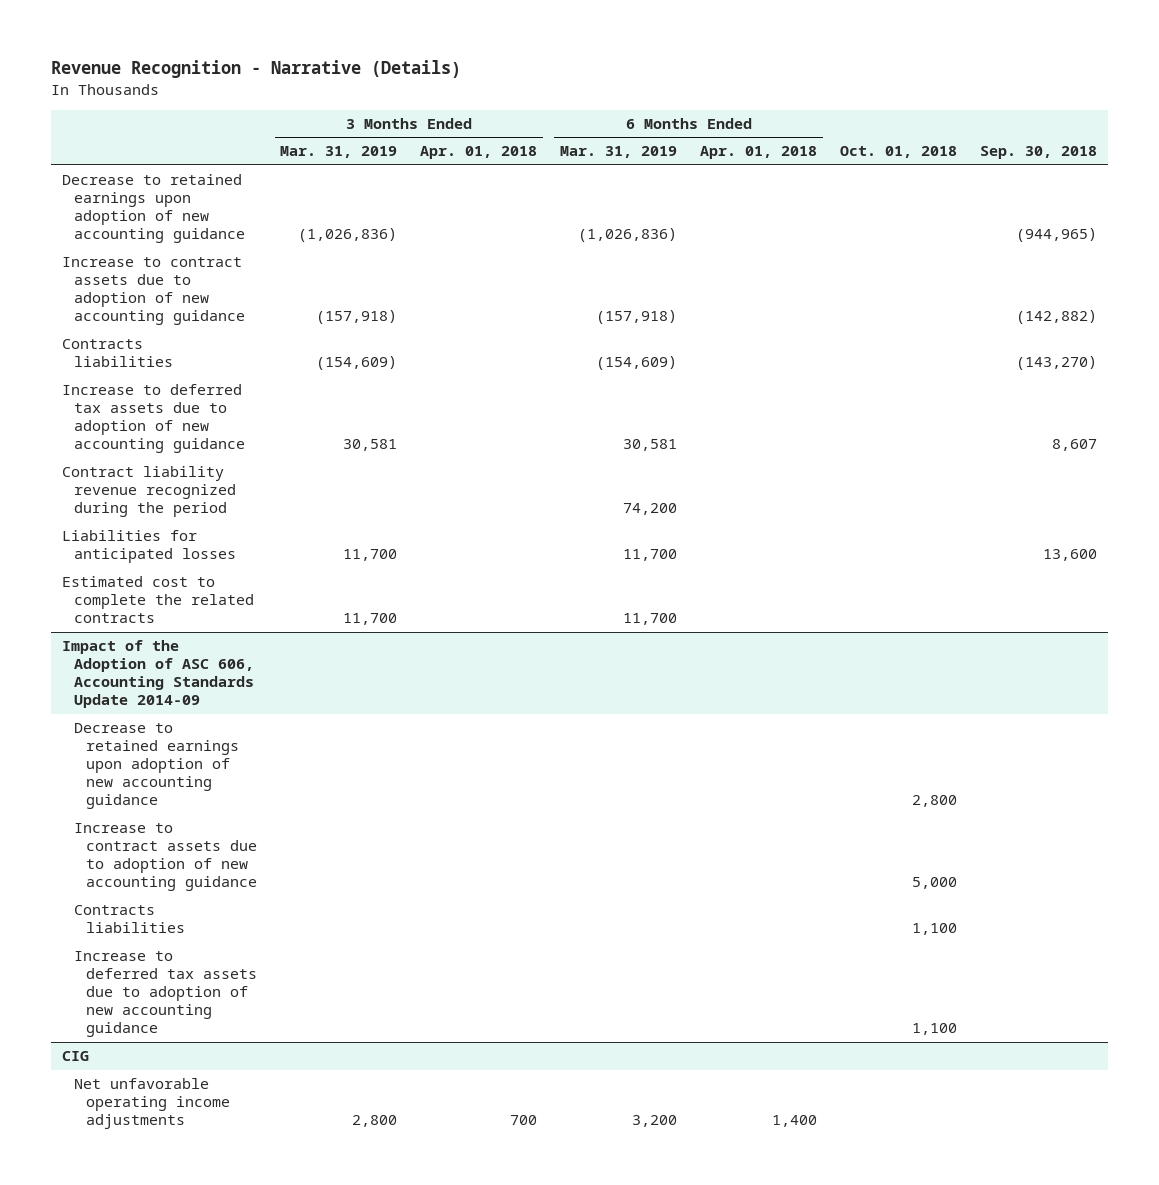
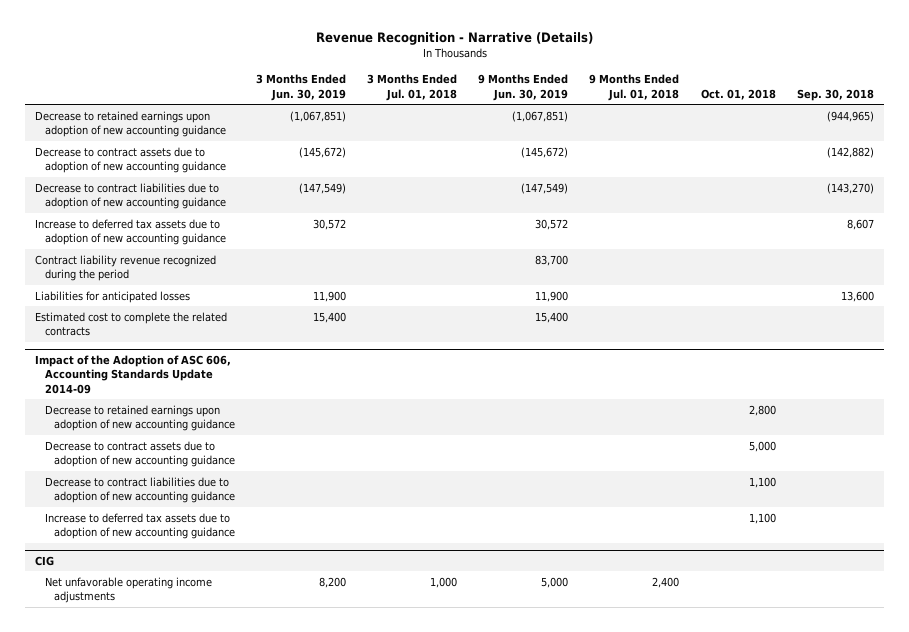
- | 3 Months Ended Mar. 31, 2019 | 3 Months Ended Apr. 01, 2018 | 6 Months Ended Mar. 31, 2019 | 6 Months Ended Apr. 01, 2018 | Oct. 01, 2018 | Sep. 30, 2018
+ | 3 Months Ended Jun. 30, 2019 | 3 Months Ended Jul. 01, 2018 | 9 Months Ended Jun. 30, 2019 | 9 Months Ended Jul. 01, 2018 | Oct. 01, 2018 | Sep. 30, 2018
- Increase to contract assets due to adoption of new accounting guidance | (157,918) | | (157,918) | | | (142,882)
- Contracts liabilities | (154,609) | | (154,609) | | | (143,270)
+ Decrease to contract assets due to adoption of new accounting guidance | (145,672) | | (145,672) | | | (142,882)
+ Decrease to contract liabilities due to adoption of new accounting guidance | (147,549) | | (147,549) | | | (143,270)
@ Impact of the Adoption of ASC 606, Accounting Standards Update 2014-09
- Increase to contract assets due to adoption of new accounting guidance | | | | | 5,000 |
- Contracts liabilities | | | | | 1,100 |
+ Decrease to contract assets due to adoption of new accounting guidance | | | | | 5,000 |
+ Decrease to contract liabilities due to adoption of new accounting guidance | | | | | 1,100 |

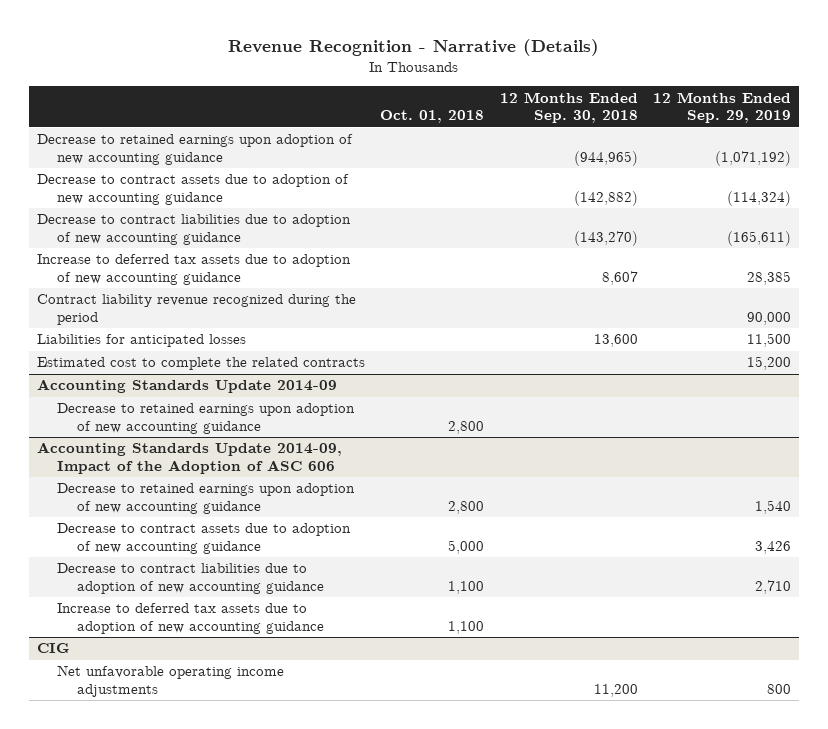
- | 3 Months Ended Jun. 30, 2019 | 3 Months Ended Jul. 01, 2018 | 9 Months Ended Jun. 30, 2019 | 9 Months Ended Jul. 01, 2018 | Oct. 01, 2018 | Sep. 30, 2018
+ | Oct. 01, 2018 | 12 Months Ended Sep. 30, 2018 | 12 Months Ended Sep. 29, 2019
- Impact of the Adoption of ASC 606, Accounting Standards Update 2014-09
+ Accounting Standards Update 2014-09
+ Decrease to retained earnings upon adoption of new accounting guidance | 2,800 | |
+ Accounting Standards Update 2014-09, Impact of the Adoption of ASC 606

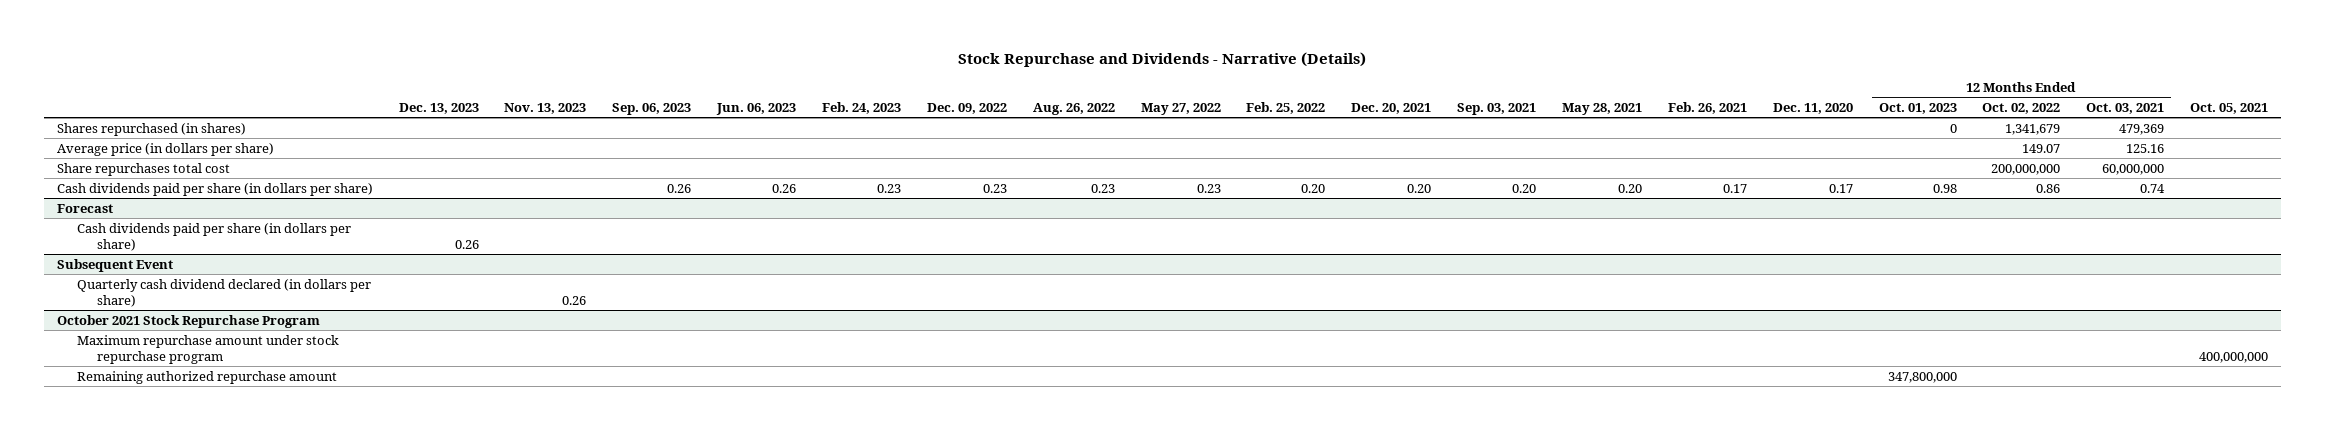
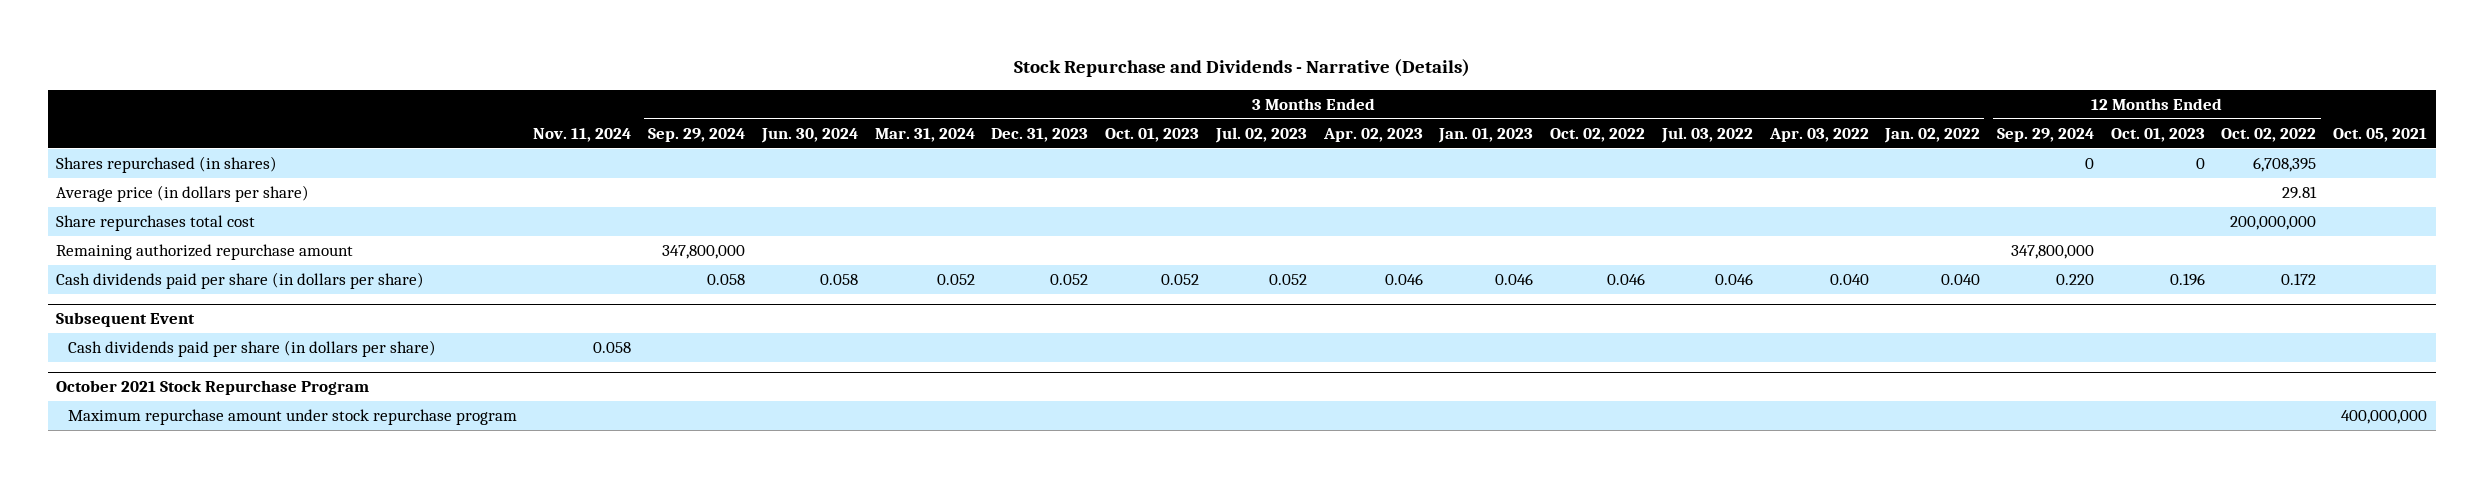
- | Dec. 13, 2023 | Nov. 13, 2023 | Sep. 06, 2023 | Jun. 06, 2023 | Feb. 24, 2023 | Dec. 09, 2022 | Aug. 26, 2022 | May 27, 2022 | Feb. 25, 2022 | Dec. 20, 2021 | Sep. 03, 2021 | May 28, 2021 | Feb. 26, 2021 | Dec. 11, 2020 | 12 Months Ended Oct. 01, 2023 | 12 Months Ended Oct. 02, 2022 | 12 Months Ended Oct. 03, 2021 | Oct. 05, 2021
+ | Nov. 11, 2024 | 3 Months Ended Sep. 29, 2024 | 3 Months Ended Jun. 30, 2024 | 3 Months Ended Mar. 31, 2024 | 3 Months Ended Dec. 31, 2023 | 3 Months Ended Oct. 01, 2023 | 3 Months Ended Jul. 02, 2023 | 3 Months Ended Apr. 02, 2023 | 3 Months Ended Jan. 01, 2023 | 3 Months Ended Oct. 02, 2022 | 3 Months Ended Jul. 03, 2022 | 3 Months Ended Apr. 03, 2022 | 3 Months Ended Jan. 02, 2022 | 12 Months Ended Sep. 29, 2024 | 12 Months Ended Oct. 01, 2023 | 12 Months Ended Oct. 02, 2022 | Oct. 05, 2021
- Shares repurchased (in shares) | | | | | | | | | | | | | | | 0 | 1,341,679 | 479,369 |
- Average price (in dollars per share) | | | | | | | | | | | | | | | | 149.07 | 125.16 |
+ Shares repurchased (in shares) | | | | | | | | | | | | | | 0 | 0 | 6,708,395 |
+ Average price (in dollars per share) | | | | | | | | | | | | | | | | 29.81 |
- Cash dividends paid per share (in dollars per share) | | | 0.26 | 0.26 | 0.23 | 0.23 | 0.23 | 0.23 | 0.20 | 0.20 | 0.20 | 0.20 | 0.17 | 0.17 | 0.98 | 0.86 | 0.74 |
- Forecast
- Cash dividends paid per share (in dollars per share) | 0.26 | | | | | | | | | | | | | | | | |
+ Remaining authorized repurchase amount | | 347,800,000 | | | | | | | | | | | | 347,800,000 | | |
+ Cash dividends paid per share (in dollars per share) | | 0.058 | 0.058 | 0.052 | 0.052 | 0.052 | 0.052 | 0.046 | 0.046 | 0.046 | 0.046 | 0.040 | 0.040 | 0.220 | 0.196 | 0.172 |
@ Subsequent Event
- Quarterly cash dividend declared (in dollars per share) | | 0.26 | | | | | | | | | | | | | | | |
+ Cash dividends paid per share (in dollars per share) | 0.058 | | | | | | | | | | | | | | | |
@ October 2021 Stock Repurchase Program
- Remaining authorized repurchase amount | | | | | | | | | | | | | | | 347,800,000 | | |

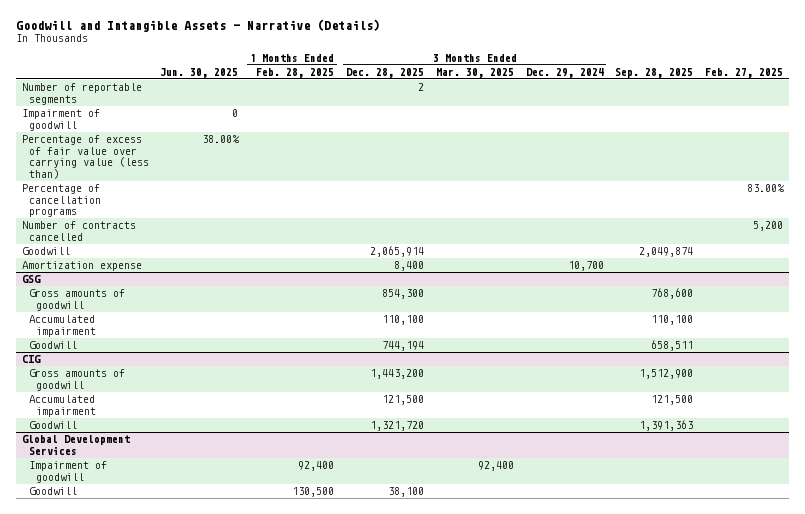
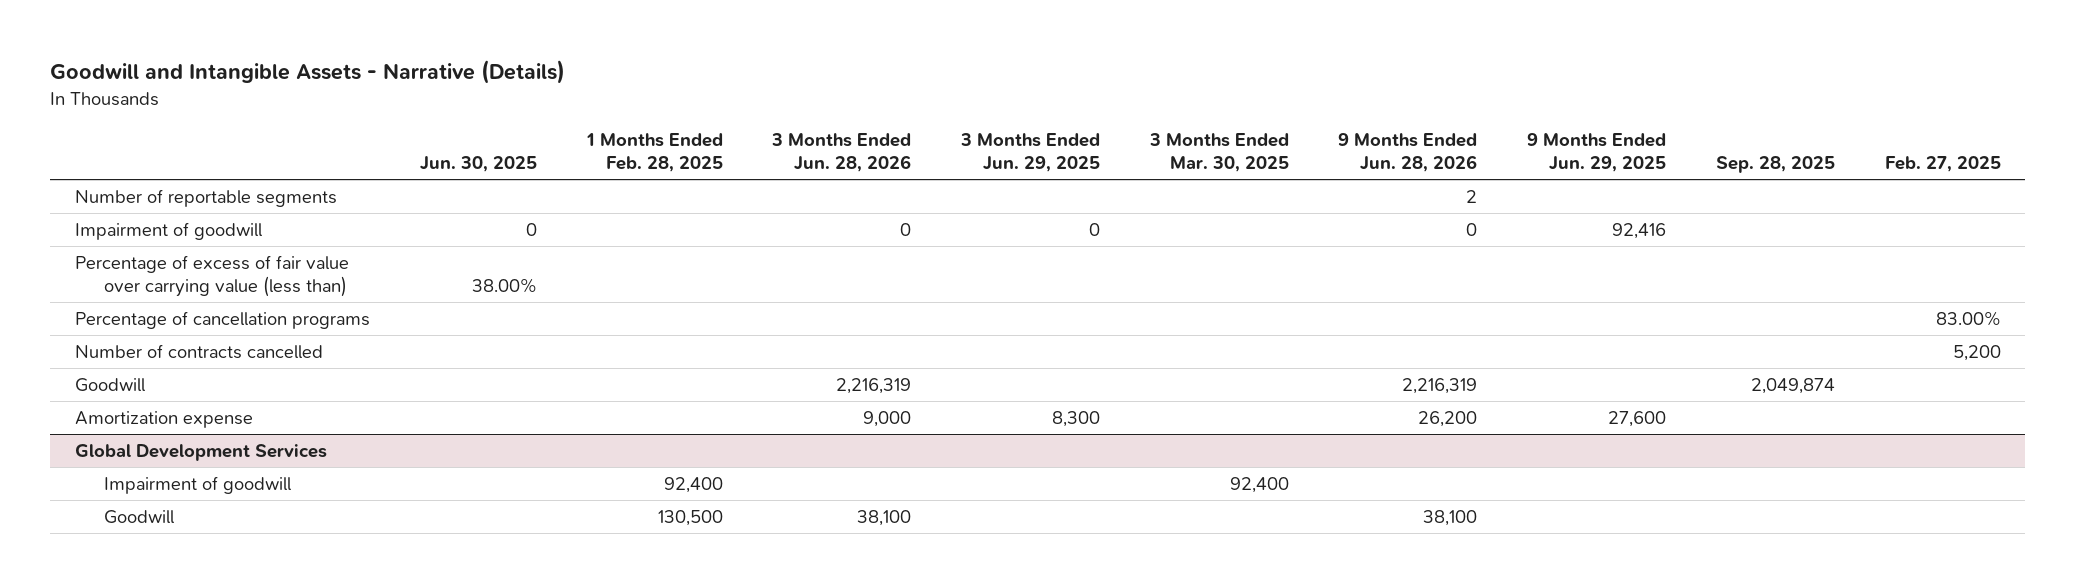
- | Jun. 30, 2025 | 1 Months Ended Feb. 28, 2025 | 3 Months Ended Dec. 28, 2025 | 3 Months Ended Mar. 30, 2025 | 3 Months Ended Dec. 29, 2024 | Sep. 28, 2025 | Feb. 27, 2025
+ | Jun. 30, 2025 | 1 Months Ended Feb. 28, 2025 | 3 Months Ended Jun. 28, 2026 | 3 Months Ended Jun. 29, 2025 | 3 Months Ended Mar. 30, 2025 | 9 Months Ended Jun. 28, 2026 | 9 Months Ended Jun. 29, 2025 | Sep. 28, 2025 | Feb. 27, 2025
- GSG
- Gross amounts of goodwill | | | 854,300 | | | 768,600 |
- Accumulated impairment | | | 110,100 | | | 110,100 |
- Goodwill | | | 744,194 | | | 658,511 |
- CIG
- Gross amounts of goodwill | | | 1,443,200 | | | 1,512,900 |
- Accumulated impairment | | | 121,500 | | | 121,500 |
- Goodwill | | | 1,321,720 | | | 1,391,363 |

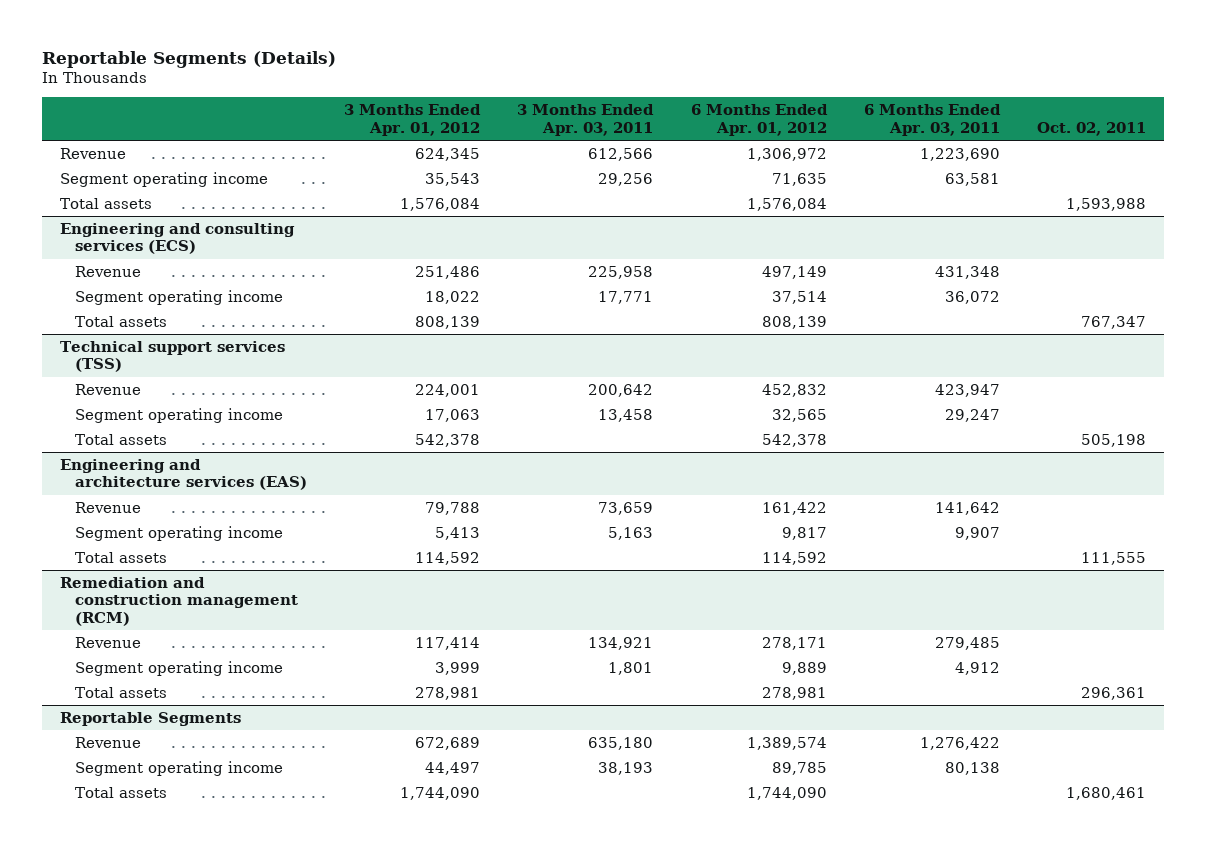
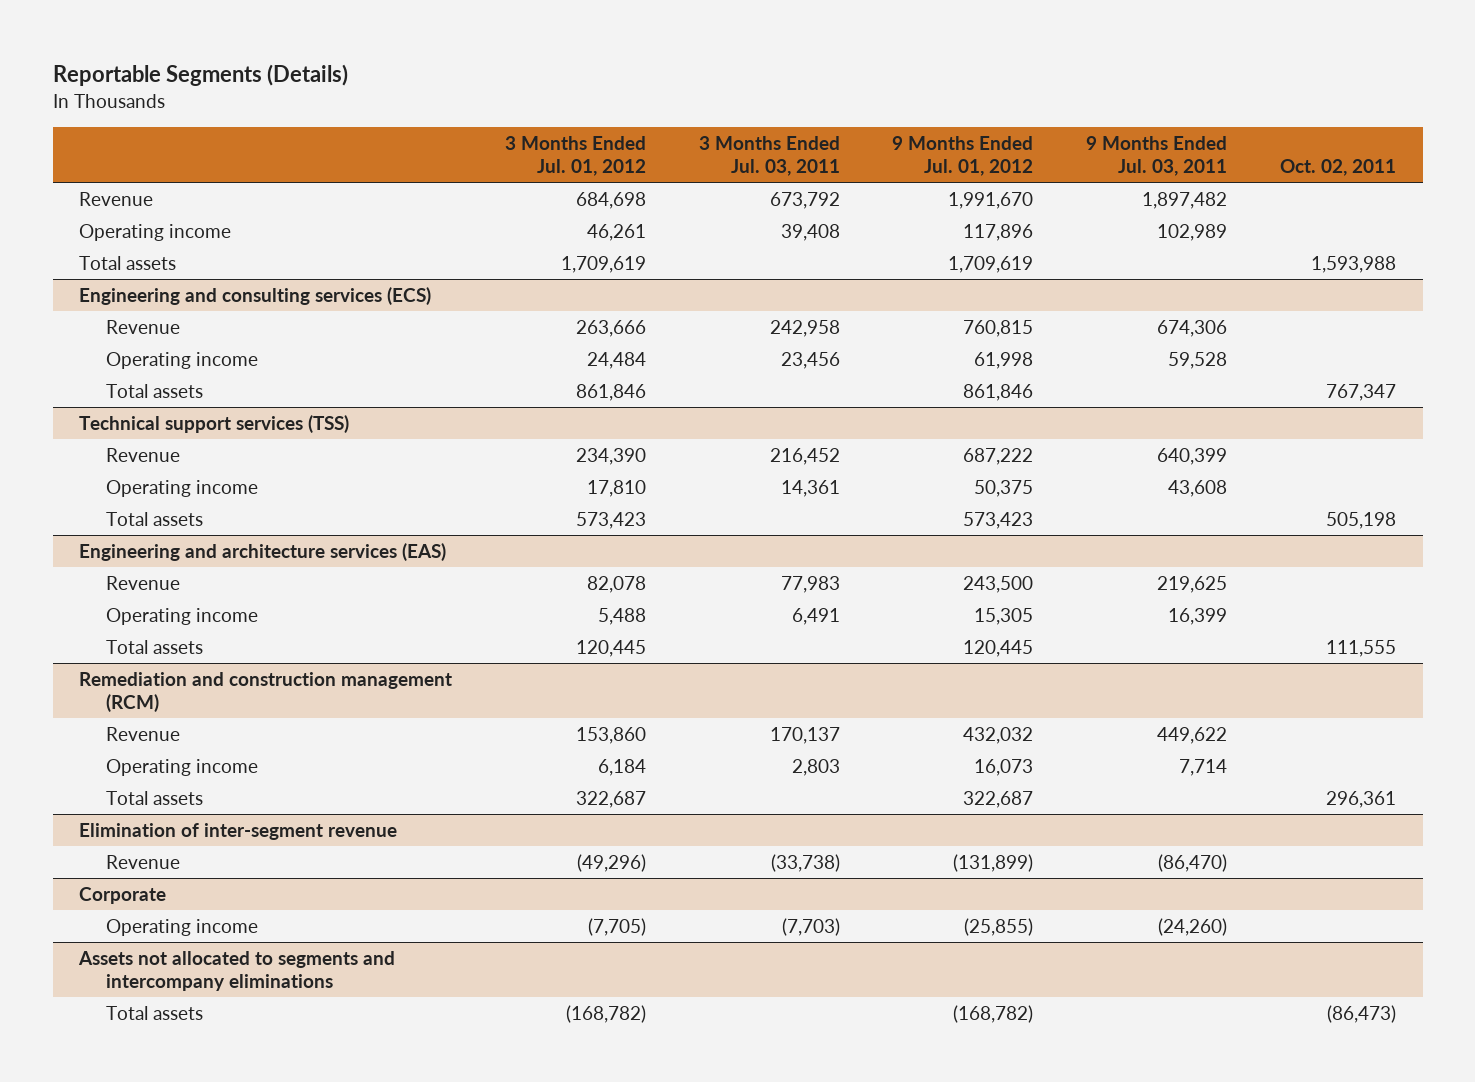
- | 3 Months Ended Apr. 01, 2012 | 3 Months Ended Apr. 03, 2011 | 6 Months Ended Apr. 01, 2012 | 6 Months Ended Apr. 03, 2011 | Oct. 02, 2011
+ | 3 Months Ended Jul. 01, 2012 | 3 Months Ended Jul. 03, 2011 | 9 Months Ended Jul. 01, 2012 | 9 Months Ended Jul. 03, 2011 | Oct. 02, 2011
- Segment operating income | 35,543 | 29,256 | 71,635 | 63,581 |
+ Operating income | 46,261 | 39,408 | 117,896 | 102,989 |
@ Engineering and consulting services (ECS)
- Segment operating income | 18,022 | 17,771 | 37,514 | 36,072 |
+ Operating income | 24,484 | 23,456 | 61,998 | 59,528 |
@ Technical support services (TSS)
- Segment operating income | 17,063 | 13,458 | 32,565 | 29,247 |
+ Operating income | 17,810 | 14,361 | 50,375 | 43,608 |
@ Engineering and architecture services (EAS)
- Segment operating income | 5,413 | 5,163 | 9,817 | 9,907 |
+ Operating income | 5,488 | 6,491 | 15,305 | 16,399 |
@ Remediation and construction management (RCM)
- Segment operating income | 3,999 | 1,801 | 9,889 | 4,912 |
+ Operating income | 6,184 | 2,803 | 16,073 | 7,714 |
- Reportable Segments
- Revenue | 672,689 | 635,180 | 1,389,574 | 1,276,422 |
- Segment operating income | 44,497 | 38,193 | 89,785 | 80,138 |
- Total assets | 1,744,090 | | 1,744,090 | | 1,680,461
+ Elimination of inter-segment revenue
+ Revenue | (49,296) | (33,738) | (131,899) | (86,470) |
+ Corporate
+ Operating income | (7,705) | (7,703) | (25,855) | (24,260) |
+ Assets not allocated to segments and intercompany eliminations
+ Total assets | (168,782) | | (168,782) | | (86,473)

